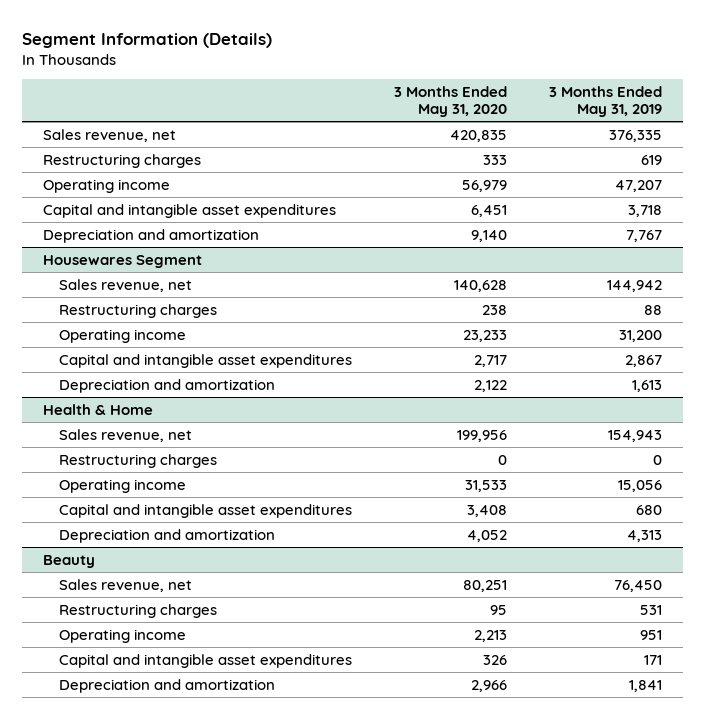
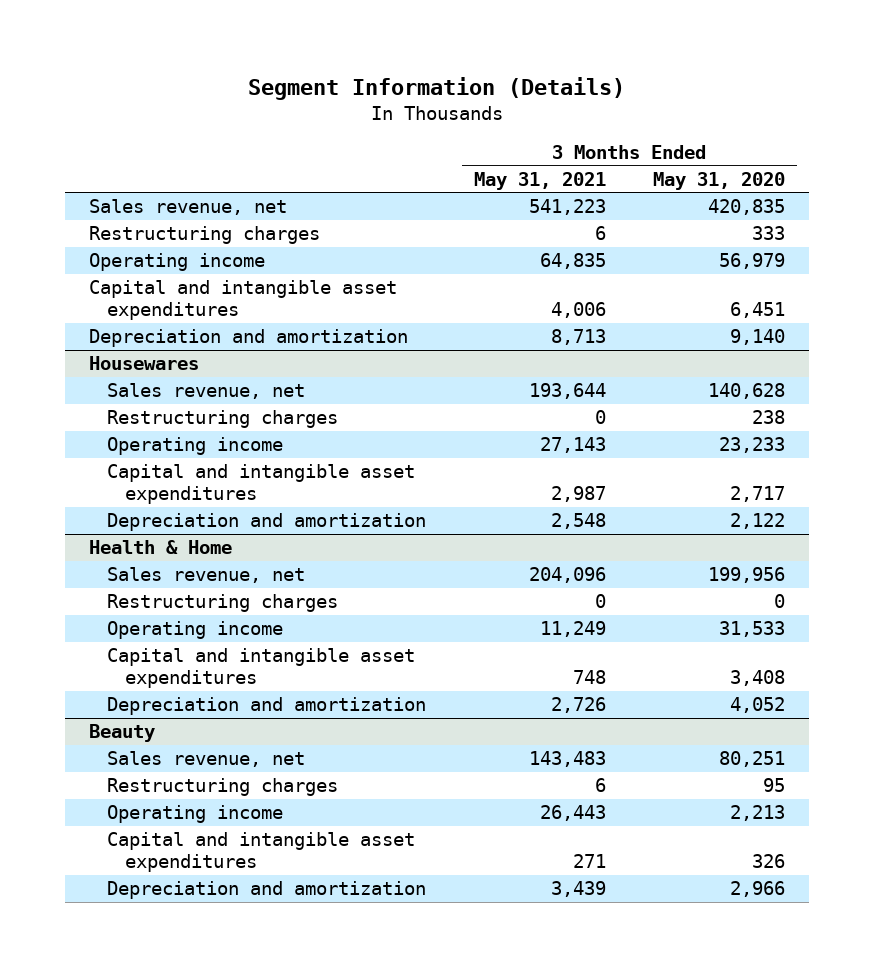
- | 3 Months Ended May 31, 2020 | 3 Months Ended May 31, 2019
+ | 3 Months Ended May 31, 2021 | 3 Months Ended May 31, 2020
- Housewares Segment
+ Housewares

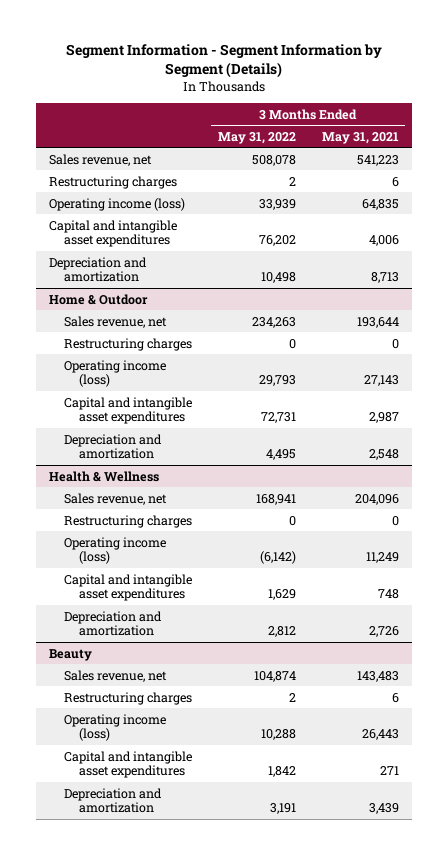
- Segment Information (Details)
+ Segment Information - Segment Information by Segment (Details)
- | 3 Months Ended May 31, 2021 | 3 Months Ended May 31, 2020
+ | 3 Months Ended May 31, 2022 | 3 Months Ended May 31, 2021
- Operating income | 64,835 | 56,979
+ Operating income (loss) | 33,939 | 64,835
- Housewares
+ Home & Outdoor
- Operating income | 27,143 | 23,233
+ Operating income (loss) | 29,793 | 27,143
- Health & Home
+ Health & Wellness
- Operating income | 11,249 | 31,533
+ Operating income (loss) | (6,142) | 11,249
@ Beauty
- Operating income | 26,443 | 2,213
+ Operating income (loss) | 10,288 | 26,443

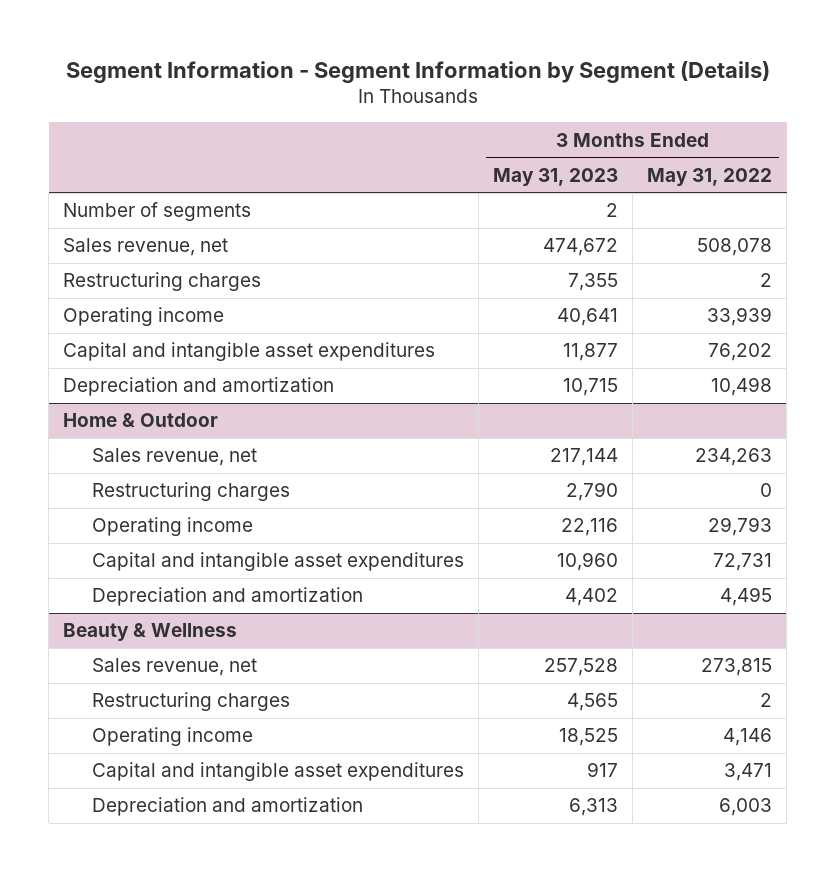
- | 3 Months Ended May 31, 2022 | 3 Months Ended May 31, 2021
+ | 3 Months Ended May 31, 2023 | 3 Months Ended May 31, 2022
+ Number of segments | 2 |
- Operating income (loss) | 33,939 | 64,835
+ Operating income | 40,641 | 33,939
@ Home & Outdoor
- Operating income (loss) | 29,793 | 27,143
+ Operating income | 22,116 | 29,793
- Health & Wellness
- Sales revenue, net | 168,941 | 204,096
- Restructuring charges | 0 | 0
- Operating income (loss) | (6,142) | 11,249
- Capital and intangible asset expenditures | 1,629 | 748
- Depreciation and amortization | 2,812 | 2,726
- Beauty
- Sales revenue, net | 104,874 | 143,483
+ Beauty & Wellness
+ Sales revenue, net | 257,528 | 273,815
- Operating income (loss) | 10,288 | 26,443
- Capital and intangible asset expenditures | 1,842 | 271
- Depreciation and amortization | 3,191 | 3,439
+ Operating income | 18,525 | 4,146
+ Capital and intangible asset expenditures | 917 | 3,471
+ Depreciation and amortization | 6,313 | 6,003

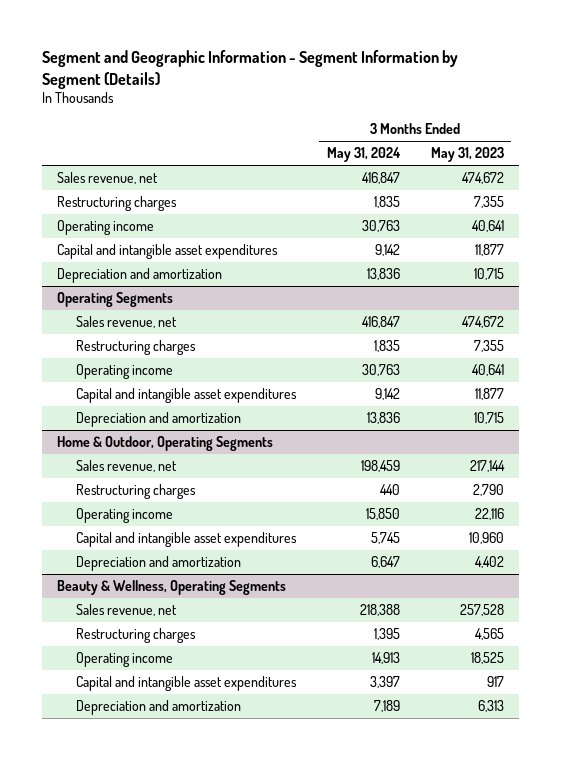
- Segment Information - Segment Information by Segment (Details)
+ Segment and Geographic Information - Segment Information by Segment (Details)
- | 3 Months Ended May 31, 2023 | 3 Months Ended May 31, 2022
+ | 3 Months Ended May 31, 2024 | 3 Months Ended May 31, 2023
- Number of segments | 2 |
- Home & Outdoor
+ Operating Segments
+ Sales revenue, net | 416,847 | 474,672
+ Restructuring charges | 1,835 | 7,355
+ Operating income | 30,763 | 40,641
+ Capital and intangible asset expenditures | 9,142 | 11,877
+ Depreciation and amortization | 13,836 | 10,715
+ Home & Outdoor, Operating Segments
- Beauty & Wellness
+ Beauty & Wellness, Operating Segments

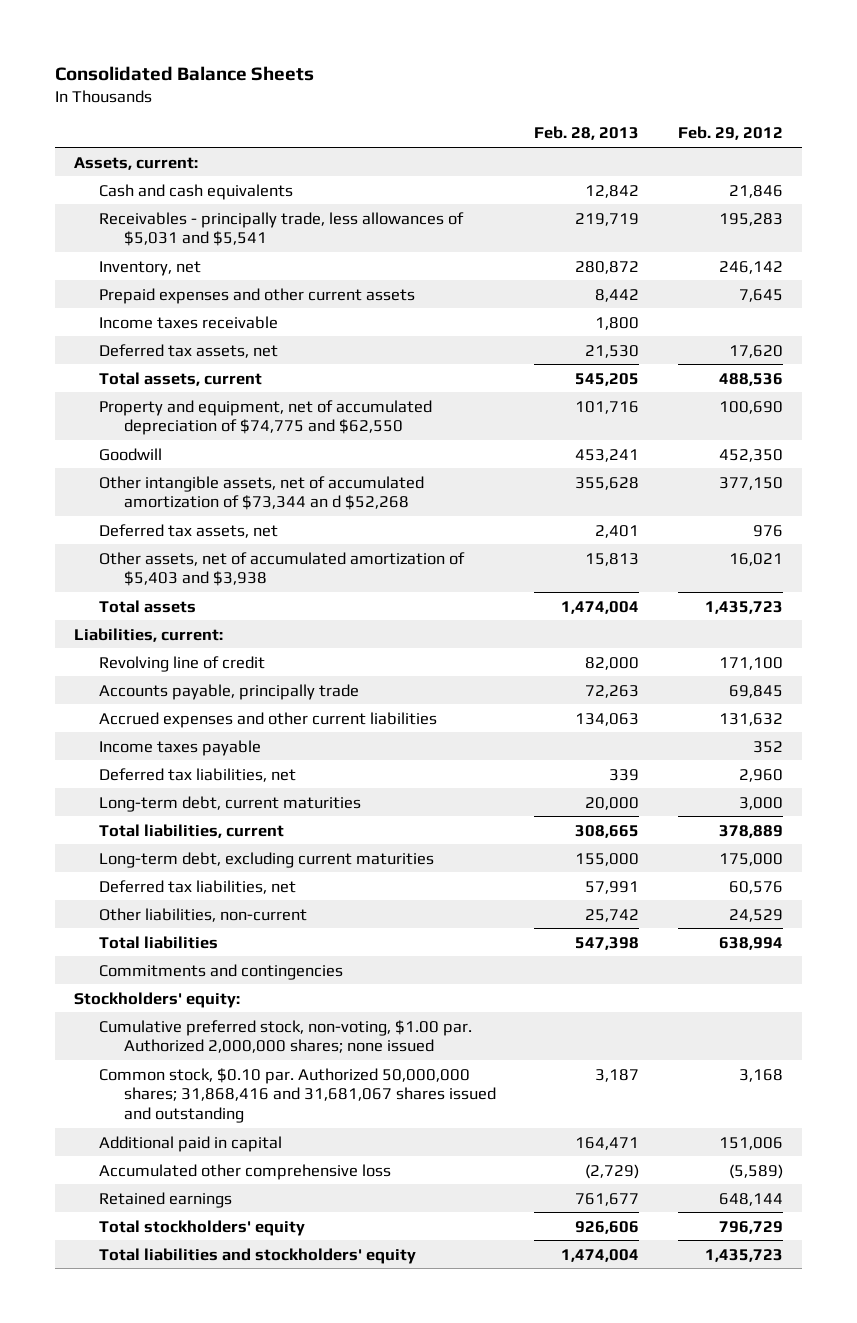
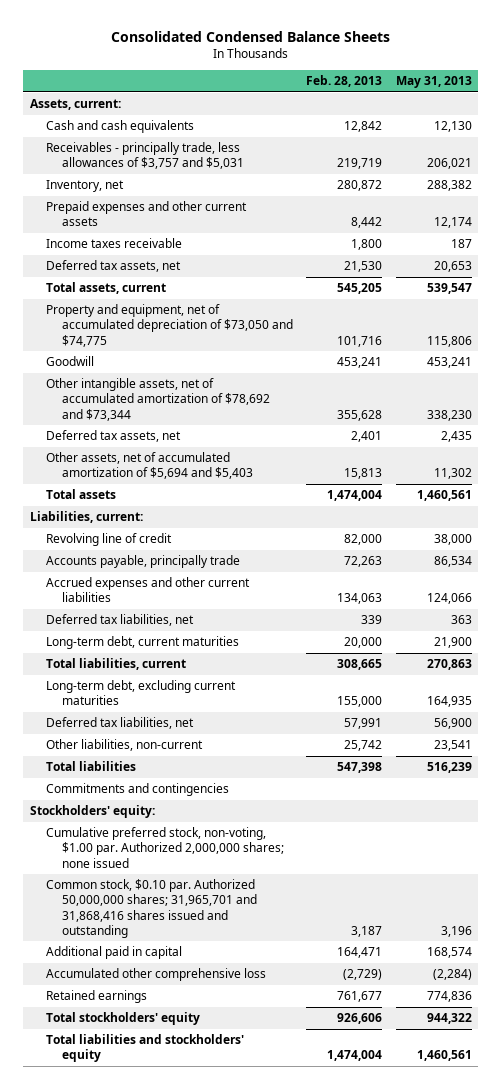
- Consolidated Balance Sheets
+ Consolidated Condensed Balance Sheets
- | Feb. 28, 2013 | Feb. 29, 2012
+ | Feb. 28, 2013 | May 31, 2013
- Receivables - principally trade, less allowances of $5,031 and $5,541 | 219,719 | 195,283
+ Receivables - principally trade, less allowances of $3,757 and $5,031 | 219,719 | 206,021
- Property and equipment, net of accumulated depreciation of $74,775 and $62,550 | 101,716 | 100,690
+ Property and equipment, net of accumulated depreciation of $73,050 and $74,775 | 101,716 | 115,806
- Other intangible assets, net of accumulated amortization of $73,344 an d $52,268 | 355,628 | 377,150
+ Other intangible assets, net of accumulated amortization of $78,692 and $73,344 | 355,628 | 338,230
- Other assets, net of accumulated amortization of $5,403 and $3,938 | 15,813 | 16,021
+ Other assets, net of accumulated amortization of $5,694 and $5,403 | 15,813 | 11,302
- Income taxes payable | | 352
- Common stock, $0.10 par. Authorized 50,000,000 shares; 31,868,416 and 31,681,067 shares issued and outstanding | 3,187 | 3,168
+ Common stock, $0.10 par. Authorized 50,000,000 shares; 31,965,701 and 31,868,416 shares issued and outstanding | 3,187 | 3,196

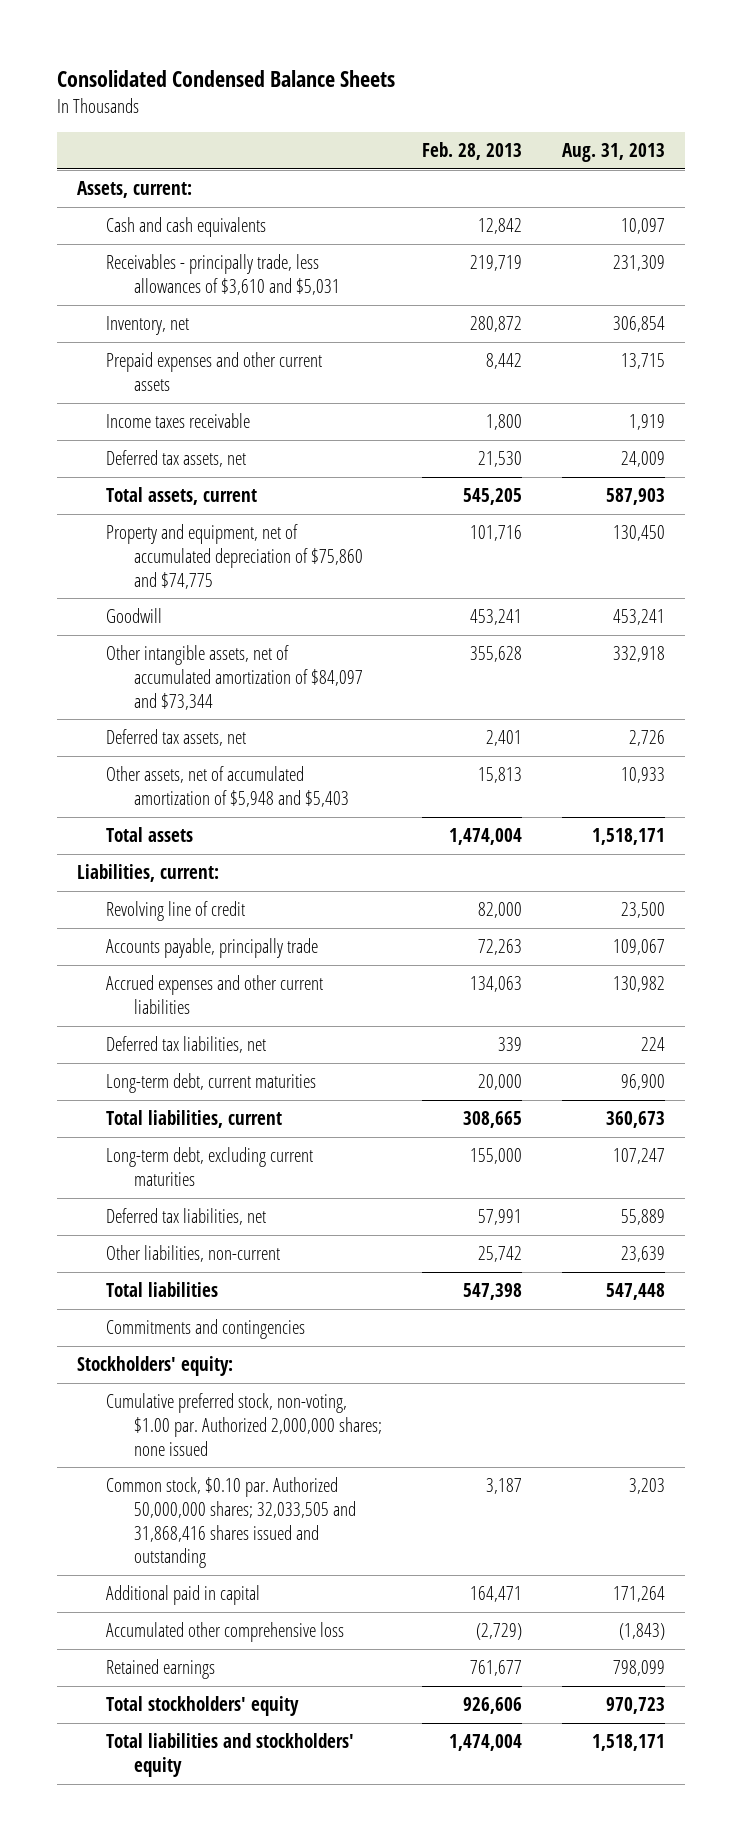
- | Feb. 28, 2013 | May 31, 2013
+ | Feb. 28, 2013 | Aug. 31, 2013
- Receivables - principally trade, less allowances of $3,757 and $5,031 | 219,719 | 206,021
+ Receivables - principally trade, less allowances of $3,610 and $5,031 | 219,719 | 231,309
- Property and equipment, net of accumulated depreciation of $73,050 and $74,775 | 101,716 | 115,806
+ Property and equipment, net of accumulated depreciation of $75,860 and $74,775 | 101,716 | 130,450
- Other intangible assets, net of accumulated amortization of $78,692 and $73,344 | 355,628 | 338,230
+ Other intangible assets, net of accumulated amortization of $84,097 and $73,344 | 355,628 | 332,918
- Other assets, net of accumulated amortization of $5,694 and $5,403 | 15,813 | 11,302
+ Other assets, net of accumulated amortization of $5,948 and $5,403 | 15,813 | 10,933
- Common stock, $0.10 par. Authorized 50,000,000 shares; 31,965,701 and 31,868,416 shares issued and outstanding | 3,187 | 3,196
+ Common stock, $0.10 par. Authorized 50,000,000 shares; 32,033,505 and 31,868,416 shares issued and outstanding | 3,187 | 3,203

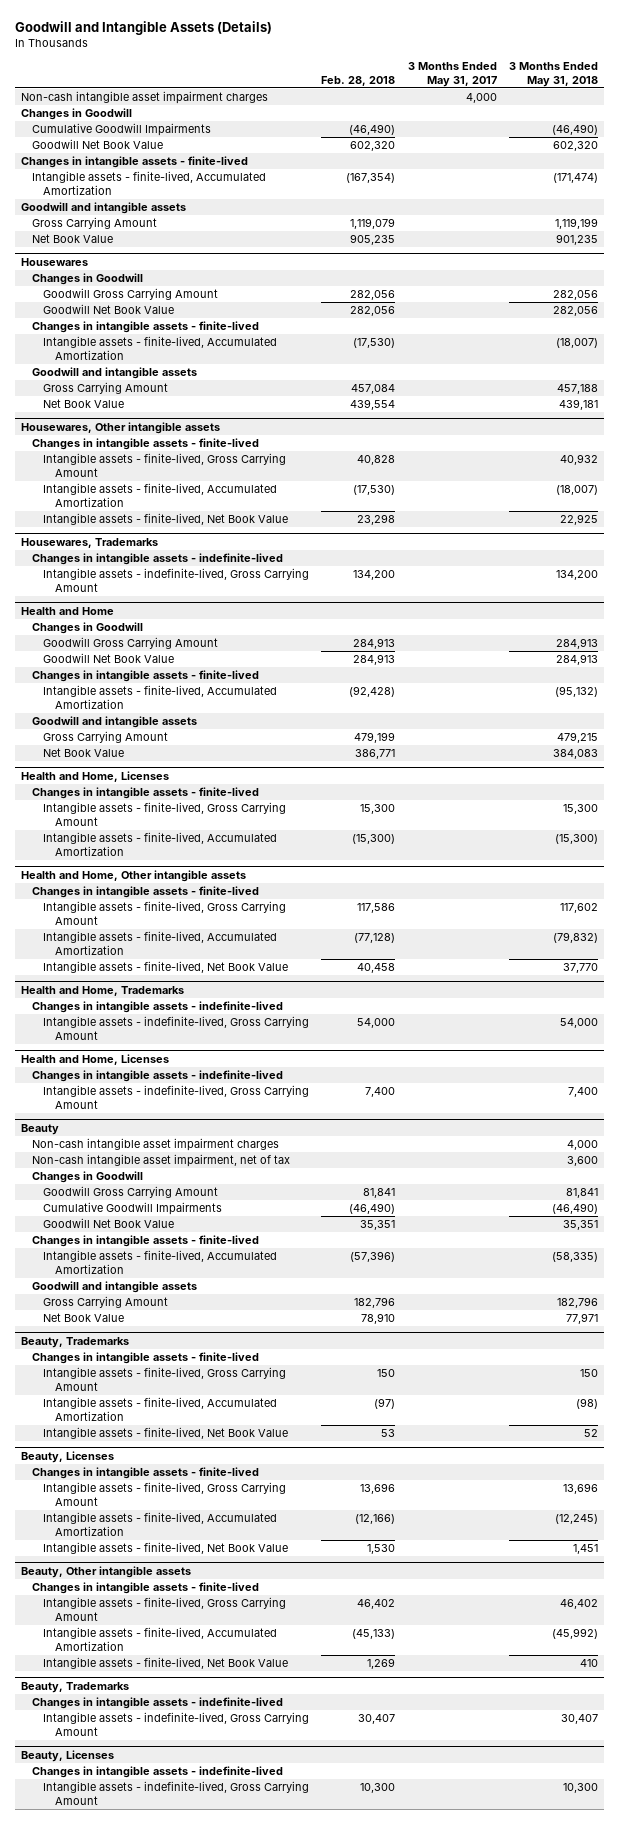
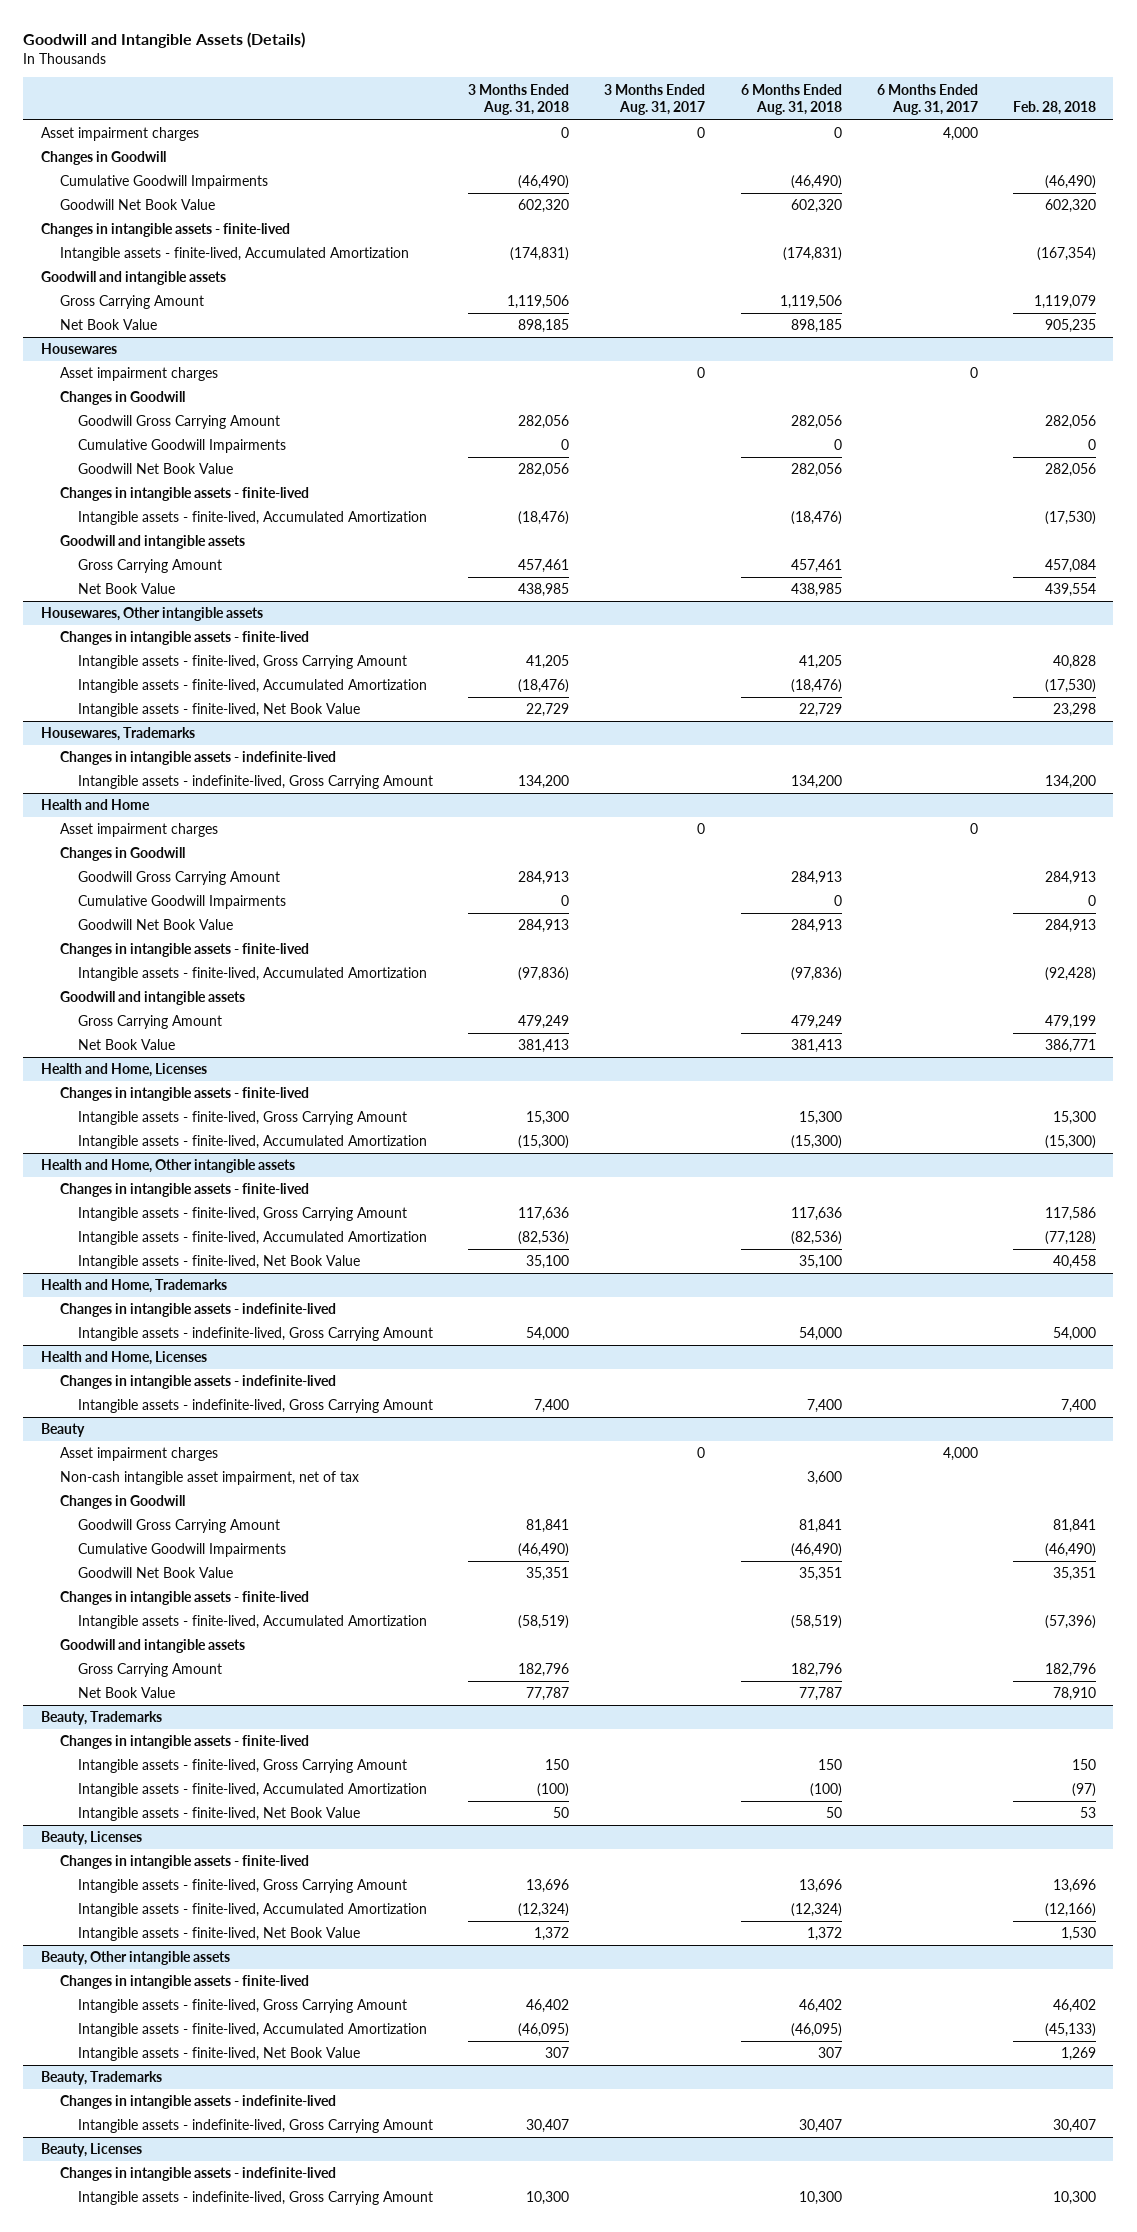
- | Feb. 28, 2018 | 3 Months Ended May 31, 2017 | 3 Months Ended May 31, 2018
+ | 3 Months Ended Aug. 31, 2018 | 3 Months Ended Aug. 31, 2017 | 6 Months Ended Aug. 31, 2018 | 6 Months Ended Aug. 31, 2017 | Feb. 28, 2018
- Non-cash intangible asset impairment charges | | 4,000 |
+ Asset impairment charges | 0 | 0 | 0 | 4,000 |
@ Housewares
+ Asset impairment charges | | 0 | | 0 |
+ Cumulative Goodwill Impairments | 0 | | 0 | | 0
@ Health and Home
+ Asset impairment charges | | 0 | | 0 |
+ Cumulative Goodwill Impairments | 0 | | 0 | | 0
@ Beauty
- Non-cash intangible asset impairment charges | | | 4,000
+ Asset impairment charges | | 0 | | 4,000 |

